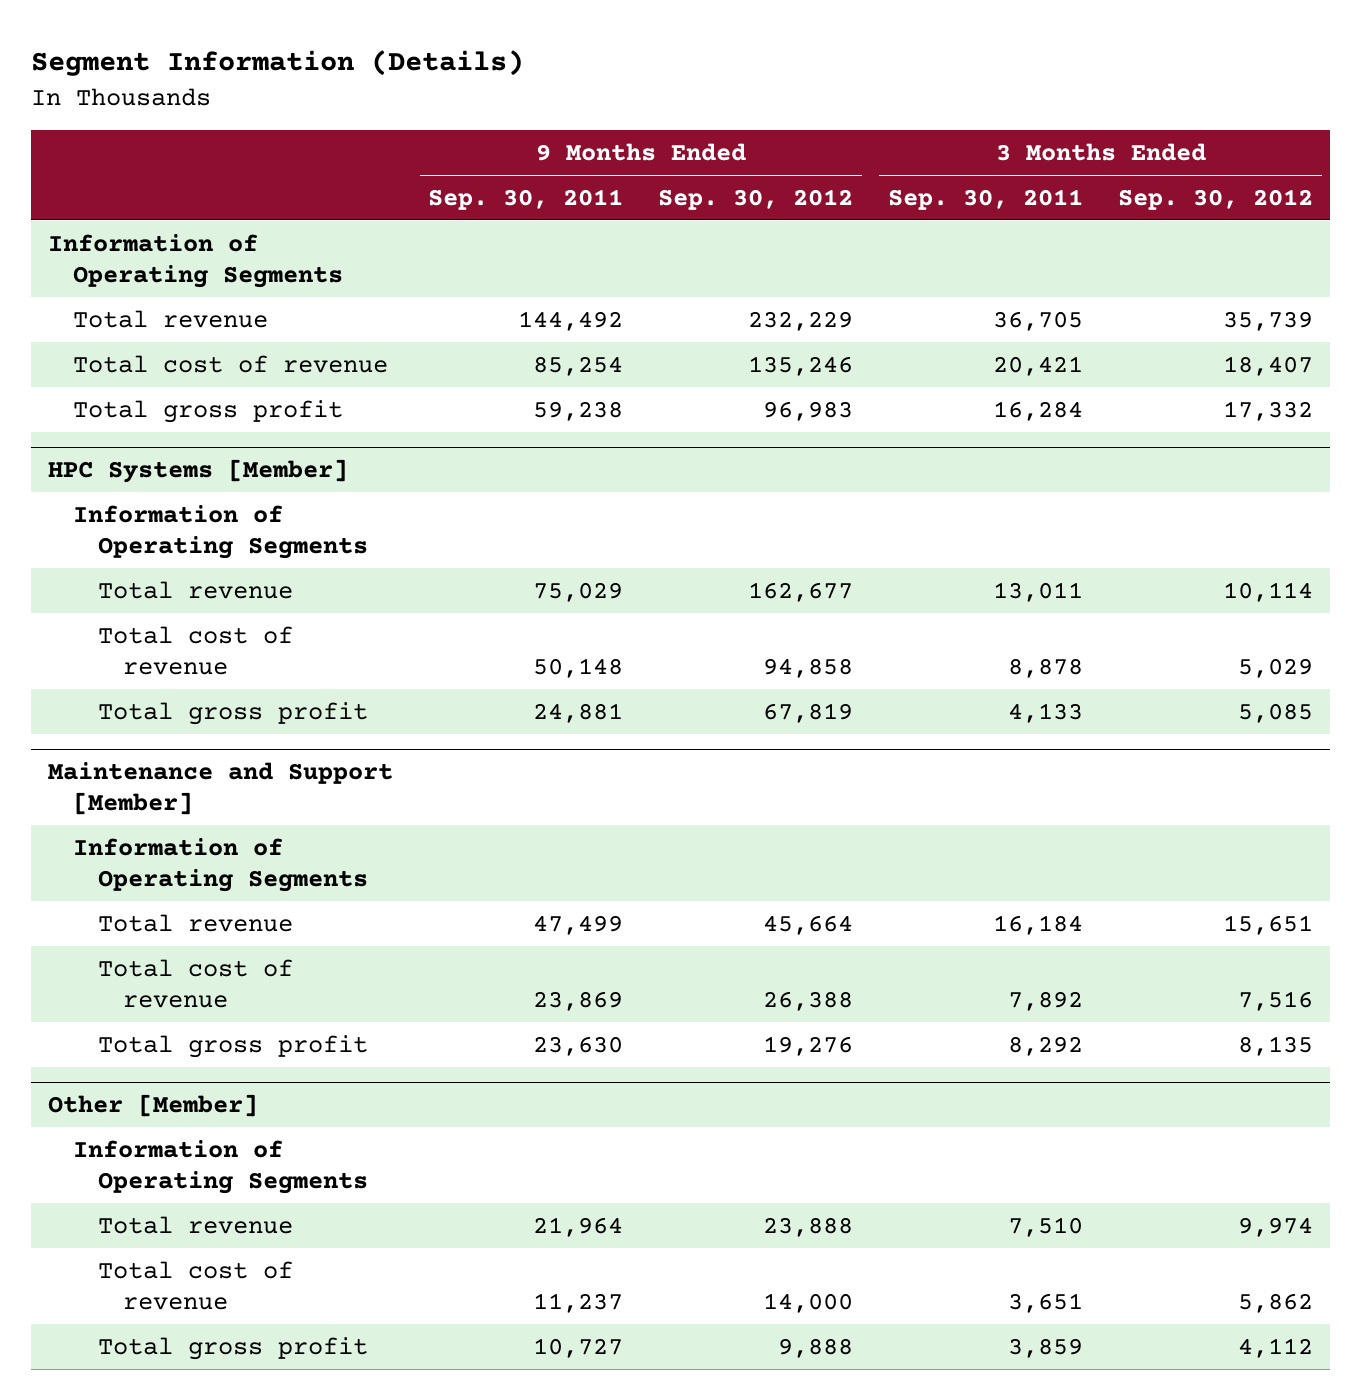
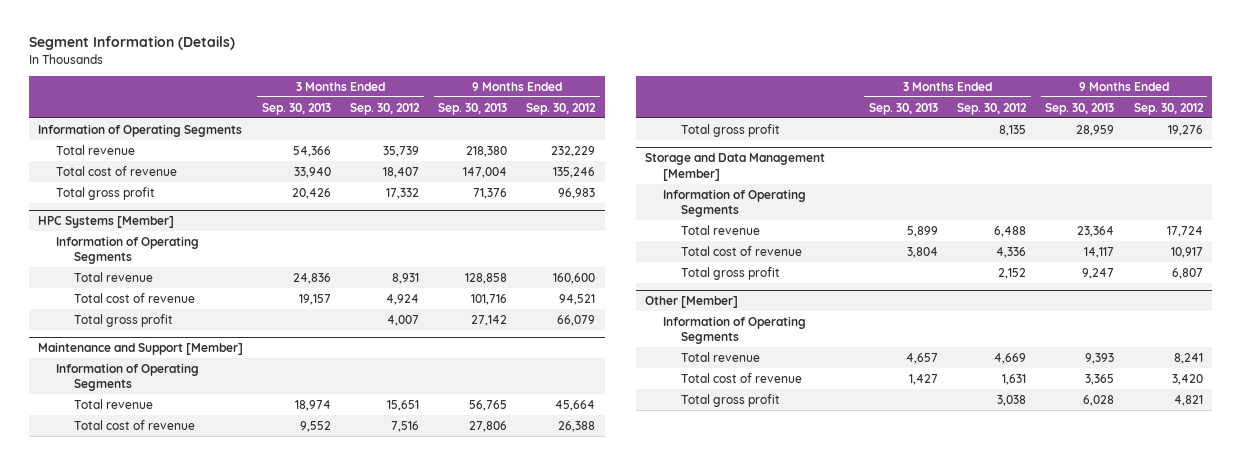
- | 9 Months Ended Sep. 30, 2011 | 9 Months Ended Sep. 30, 2012 | 3 Months Ended Sep. 30, 2011 | 3 Months Ended Sep. 30, 2012
+ | 3 Months Ended Sep. 30, 2013 | 3 Months Ended Sep. 30, 2012 | 9 Months Ended Sep. 30, 2013 | 9 Months Ended Sep. 30, 2012
@ HPC Systems [Member]
- Total revenue | 75,029 | 162,677 | 13,011 | 10,114
- Total cost of revenue | 50,148 | 94,858 | 8,878 | 5,029
- Total gross profit | 24,881 | 67,819 | 4,133 | 5,085
+ Total revenue | 24,836 | 8,931 | 128,858 | 160,600
+ Total cost of revenue | 19,157 | 4,924 | 101,716 | 94,521
+ Total gross profit | | 4,007 | 27,142 | 66,079
+ Storage and Data Management [Member]
+ Information of Operating Segments
+ Total revenue | 5,899 | 6,488 | 23,364 | 17,724
+ Total cost of revenue | 3,804 | 4,336 | 14,117 | 10,917
+ Total gross profit | | 2,152 | 9,247 | 6,807
@ Other [Member]
- Total revenue | 21,964 | 23,888 | 7,510 | 9,974
- Total cost of revenue | 11,237 | 14,000 | 3,651 | 5,862
- Total gross profit | 10,727 | 9,888 | 3,859 | 4,112
+ Total revenue | 4,657 | 4,669 | 9,393 | 8,241
+ Total cost of revenue | 1,427 | 1,631 | 3,365 | 3,420
+ Total gross profit | | 3,038 | 6,028 | 4,821

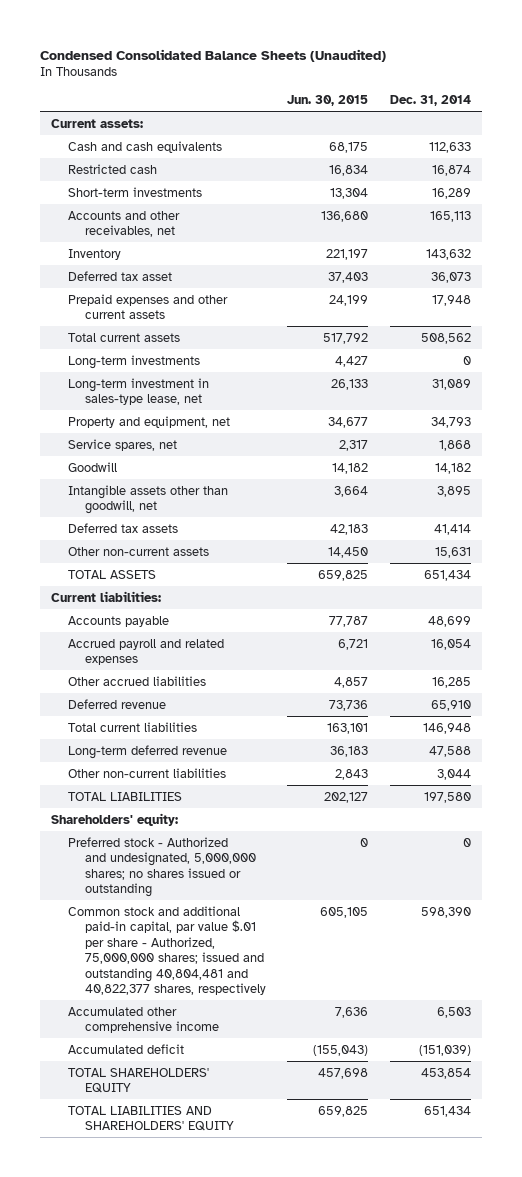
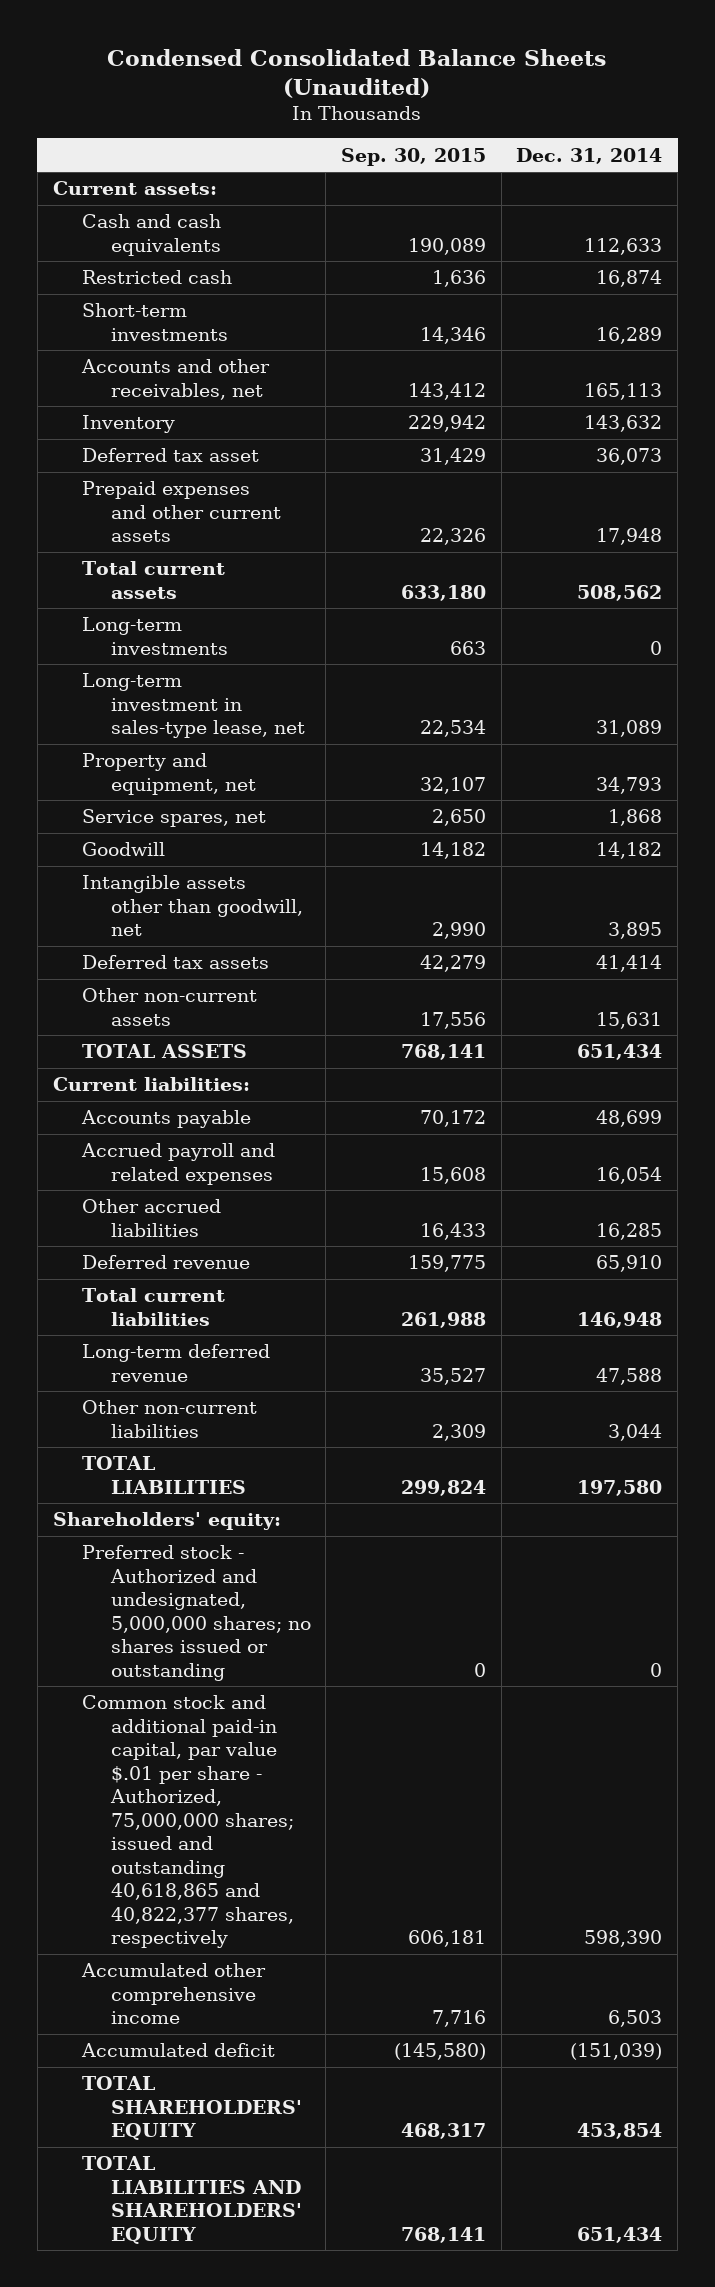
- | Jun. 30, 2015 | Dec. 31, 2014
+ | Sep. 30, 2015 | Dec. 31, 2014
- Common stock and additional paid-in capital, par value $.01 per share - Authorized, 75,000,000 shares; issued and outstanding 40,804,481 and 40,822,377 shares, respectively | 605,105 | 598,390
+ Common stock and additional paid-in capital, par value $.01 per share - Authorized, 75,000,000 shares; issued and outstanding 40,618,865 and 40,822,377 shares, respectively | 606,181 | 598,390

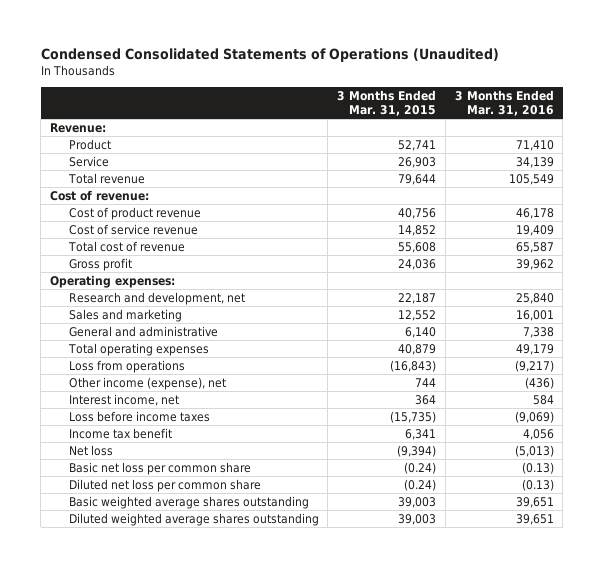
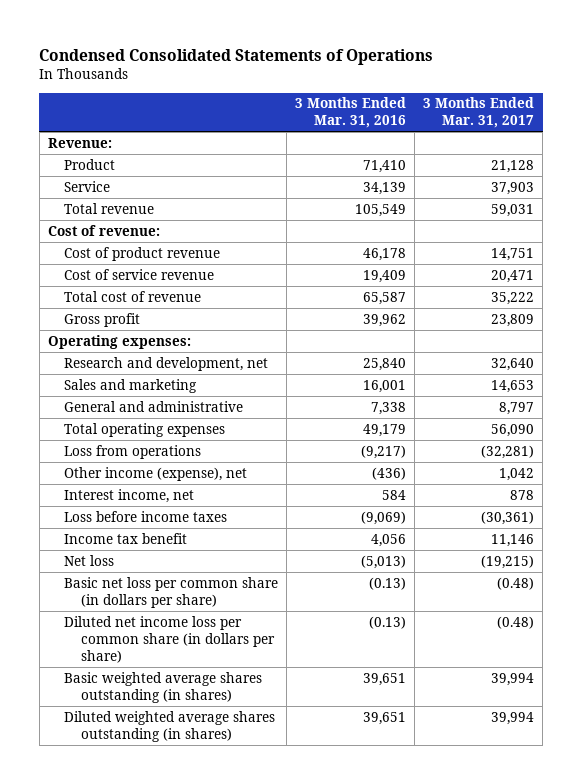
- Condensed Consolidated Statements of Operations (Unaudited)
+ Condensed Consolidated Statements of Operations
- | 3 Months Ended Mar. 31, 2015 | 3 Months Ended Mar. 31, 2016
+ | 3 Months Ended Mar. 31, 2016 | 3 Months Ended Mar. 31, 2017
- Basic net loss per common share | (0.24) | (0.13)
- Diluted net loss per common share | (0.24) | (0.13)
- Basic weighted average shares outstanding | 39,003 | 39,651
- Diluted weighted average shares outstanding | 39,003 | 39,651
+ Basic net loss per common share (in dollars per share) | (0.13) | (0.48)
+ Diluted net income loss per common share (in dollars per share) | (0.13) | (0.48)
+ Basic weighted average shares outstanding (in shares) | 39,651 | 39,994
+ Diluted weighted average shares outstanding (in shares) | 39,651 | 39,994

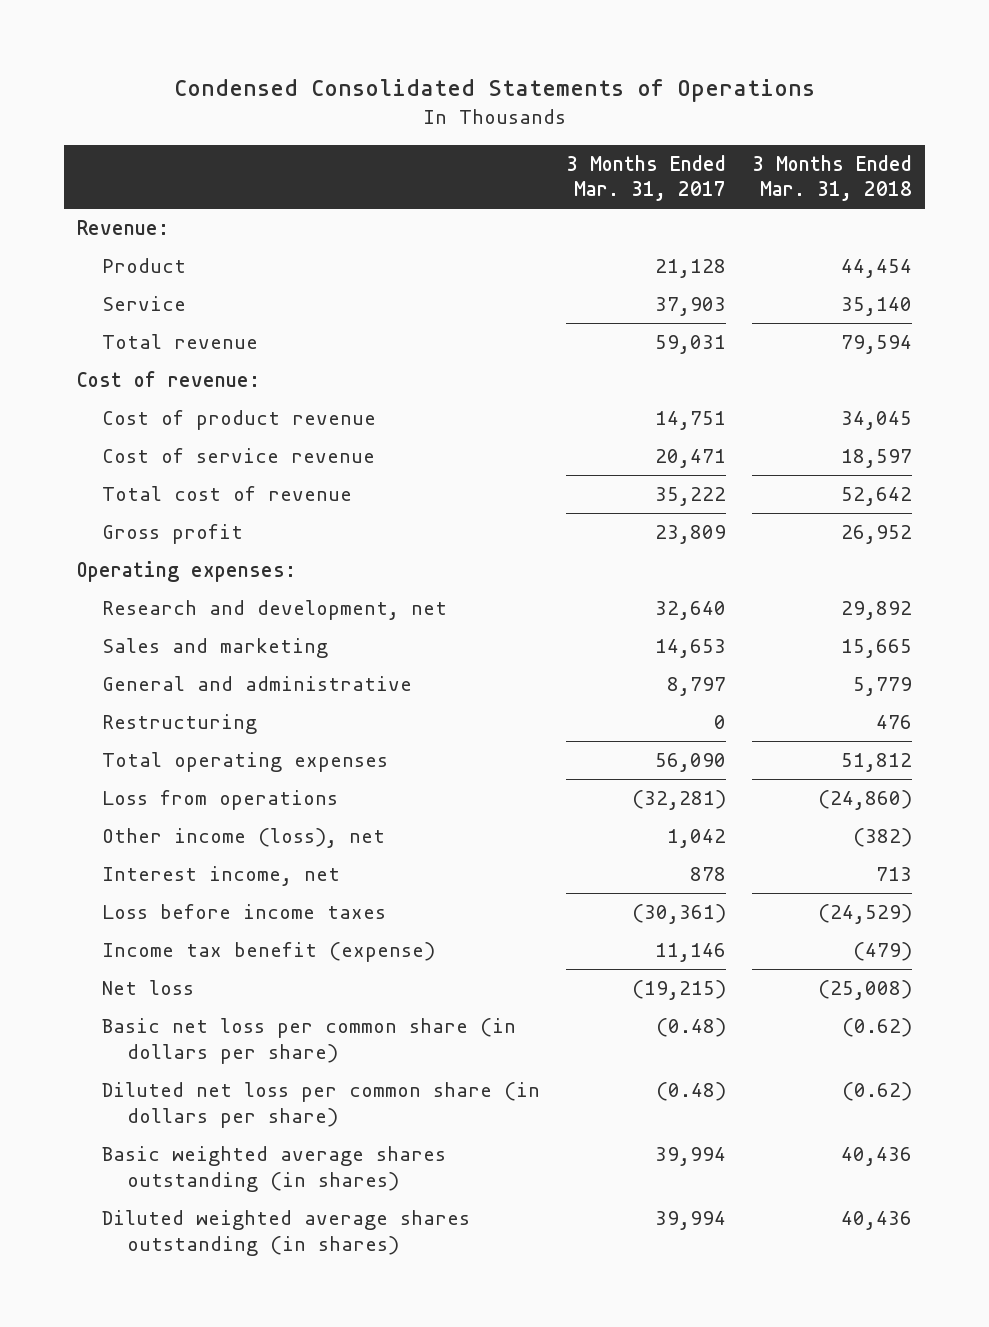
- | 3 Months Ended Mar. 31, 2016 | 3 Months Ended Mar. 31, 2017
+ | 3 Months Ended Mar. 31, 2017 | 3 Months Ended Mar. 31, 2018
+ Restructuring | 0 | 476
- Other income (expense), net | (436) | 1,042
+ Other income (loss), net | 1,042 | (382)
- Income tax benefit | 4,056 | 11,146
+ Income tax benefit (expense) | 11,146 | (479)
- Diluted net income loss per common share (in dollars per share) | (0.13) | (0.48)
+ Diluted net loss per common share (in dollars per share) | (0.48) | (0.62)

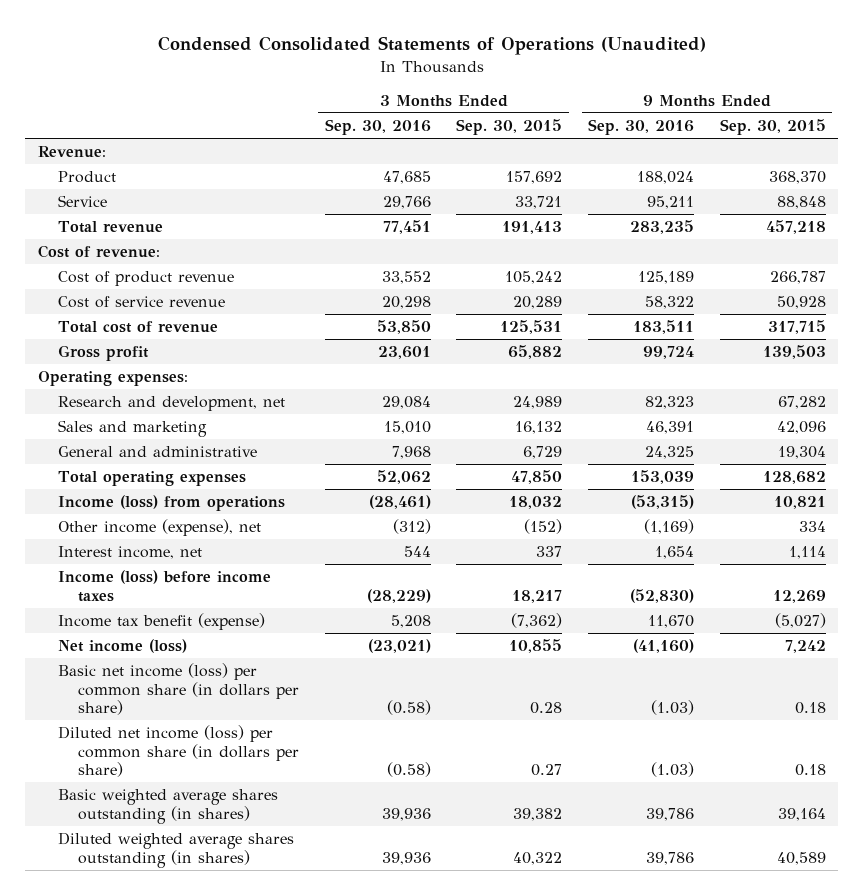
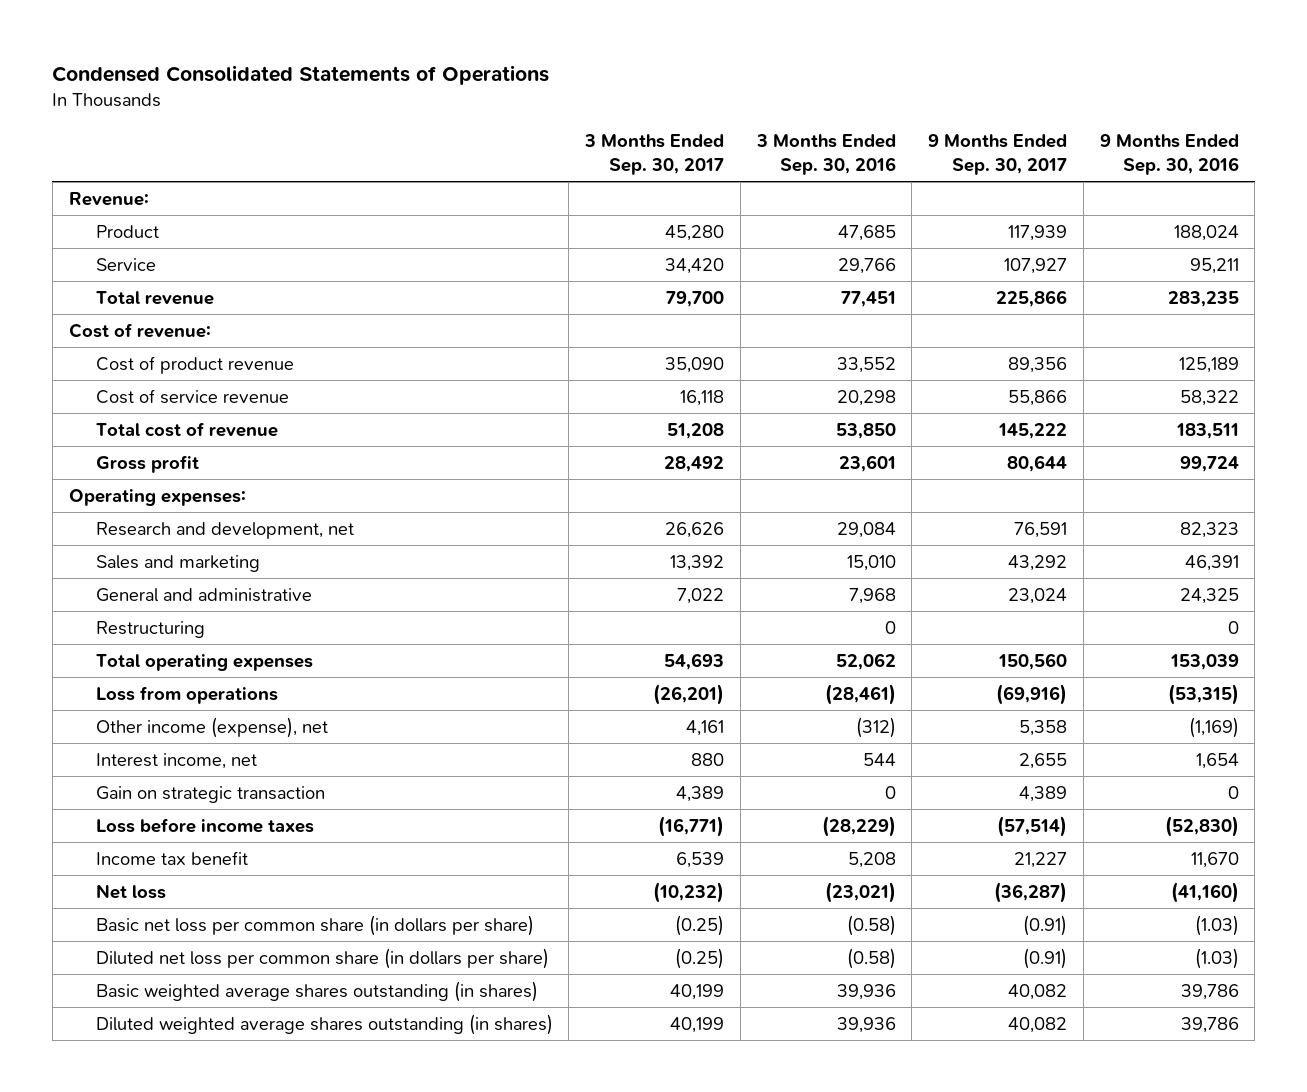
- Condensed Consolidated Statements of Operations (Unaudited)
+ Condensed Consolidated Statements of Operations
- | 3 Months Ended Sep. 30, 2016 | 3 Months Ended Sep. 30, 2015 | 9 Months Ended Sep. 30, 2016 | 9 Months Ended Sep. 30, 2015
+ | 3 Months Ended Sep. 30, 2017 | 3 Months Ended Sep. 30, 2016 | 9 Months Ended Sep. 30, 2017 | 9 Months Ended Sep. 30, 2016
+ Restructuring | | 0 | | 0
- Income (loss) from operations | (28,461) | 18,032 | (53,315) | 10,821
+ Loss from operations | (26,201) | (28,461) | (69,916) | (53,315)
- Income (loss) before income taxes | (28,229) | 18,217 | (52,830) | 12,269
- Income tax benefit (expense) | 5,208 | (7,362) | 11,670 | (5,027)
- Net income (loss) | (23,021) | 10,855 | (41,160) | 7,242
- Basic net income (loss) per common share (in dollars per share) | (0.58) | 0.28 | (1.03) | 0.18
- Diluted net income (loss) per common share (in dollars per share) | (0.58) | 0.27 | (1.03) | 0.18
+ Gain on strategic transaction | 4,389 | 0 | 4,389 | 0
+ Loss before income taxes | (16,771) | (28,229) | (57,514) | (52,830)
+ Income tax benefit | 6,539 | 5,208 | 21,227 | 11,670
+ Net loss | (10,232) | (23,021) | (36,287) | (41,160)
+ Basic net loss per common share (in dollars per share) | (0.25) | (0.58) | (0.91) | (1.03)
+ Diluted net loss per common share (in dollars per share) | (0.25) | (0.58) | (0.91) | (1.03)

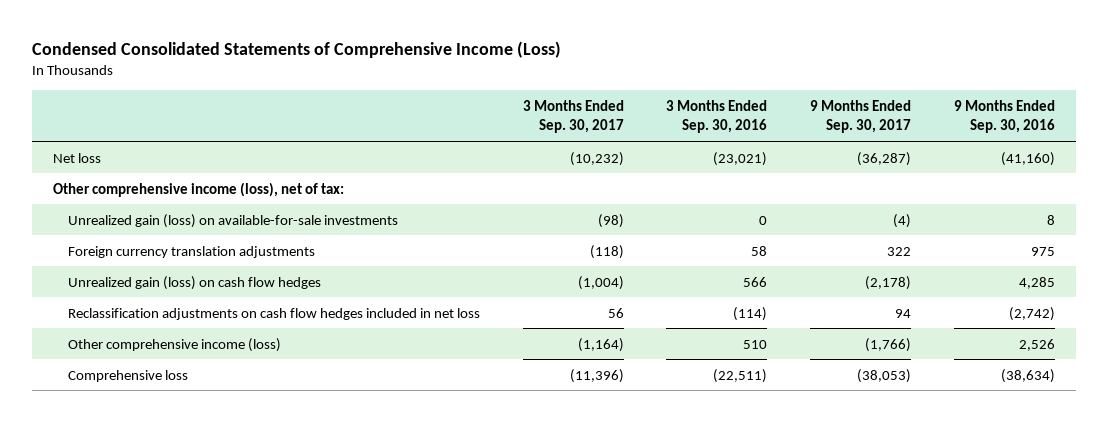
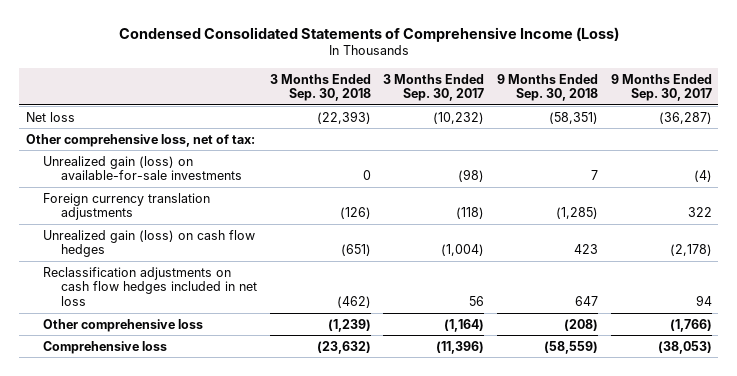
- | 3 Months Ended Sep. 30, 2017 | 3 Months Ended Sep. 30, 2016 | 9 Months Ended Sep. 30, 2017 | 9 Months Ended Sep. 30, 2016
+ | 3 Months Ended Sep. 30, 2018 | 3 Months Ended Sep. 30, 2017 | 9 Months Ended Sep. 30, 2018 | 9 Months Ended Sep. 30, 2017
- Other comprehensive income (loss), net of tax:
+ Other comprehensive loss, net of tax:
- Other comprehensive income (loss) | (1,164) | 510 | (1,766) | 2,526
+ Other comprehensive loss | (1,239) | (1,164) | (208) | (1,766)

